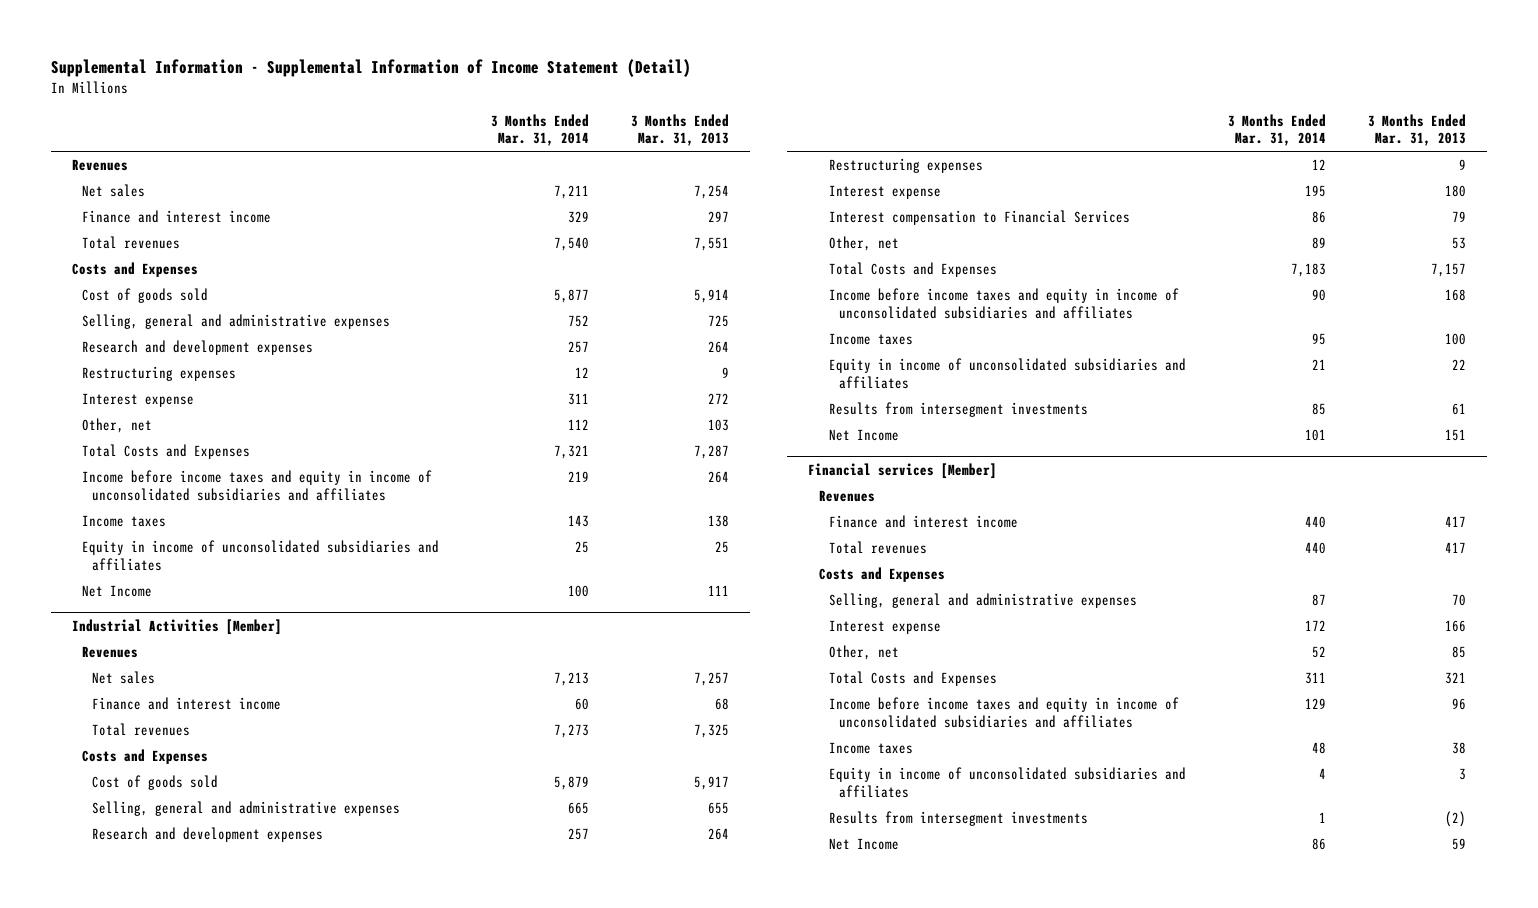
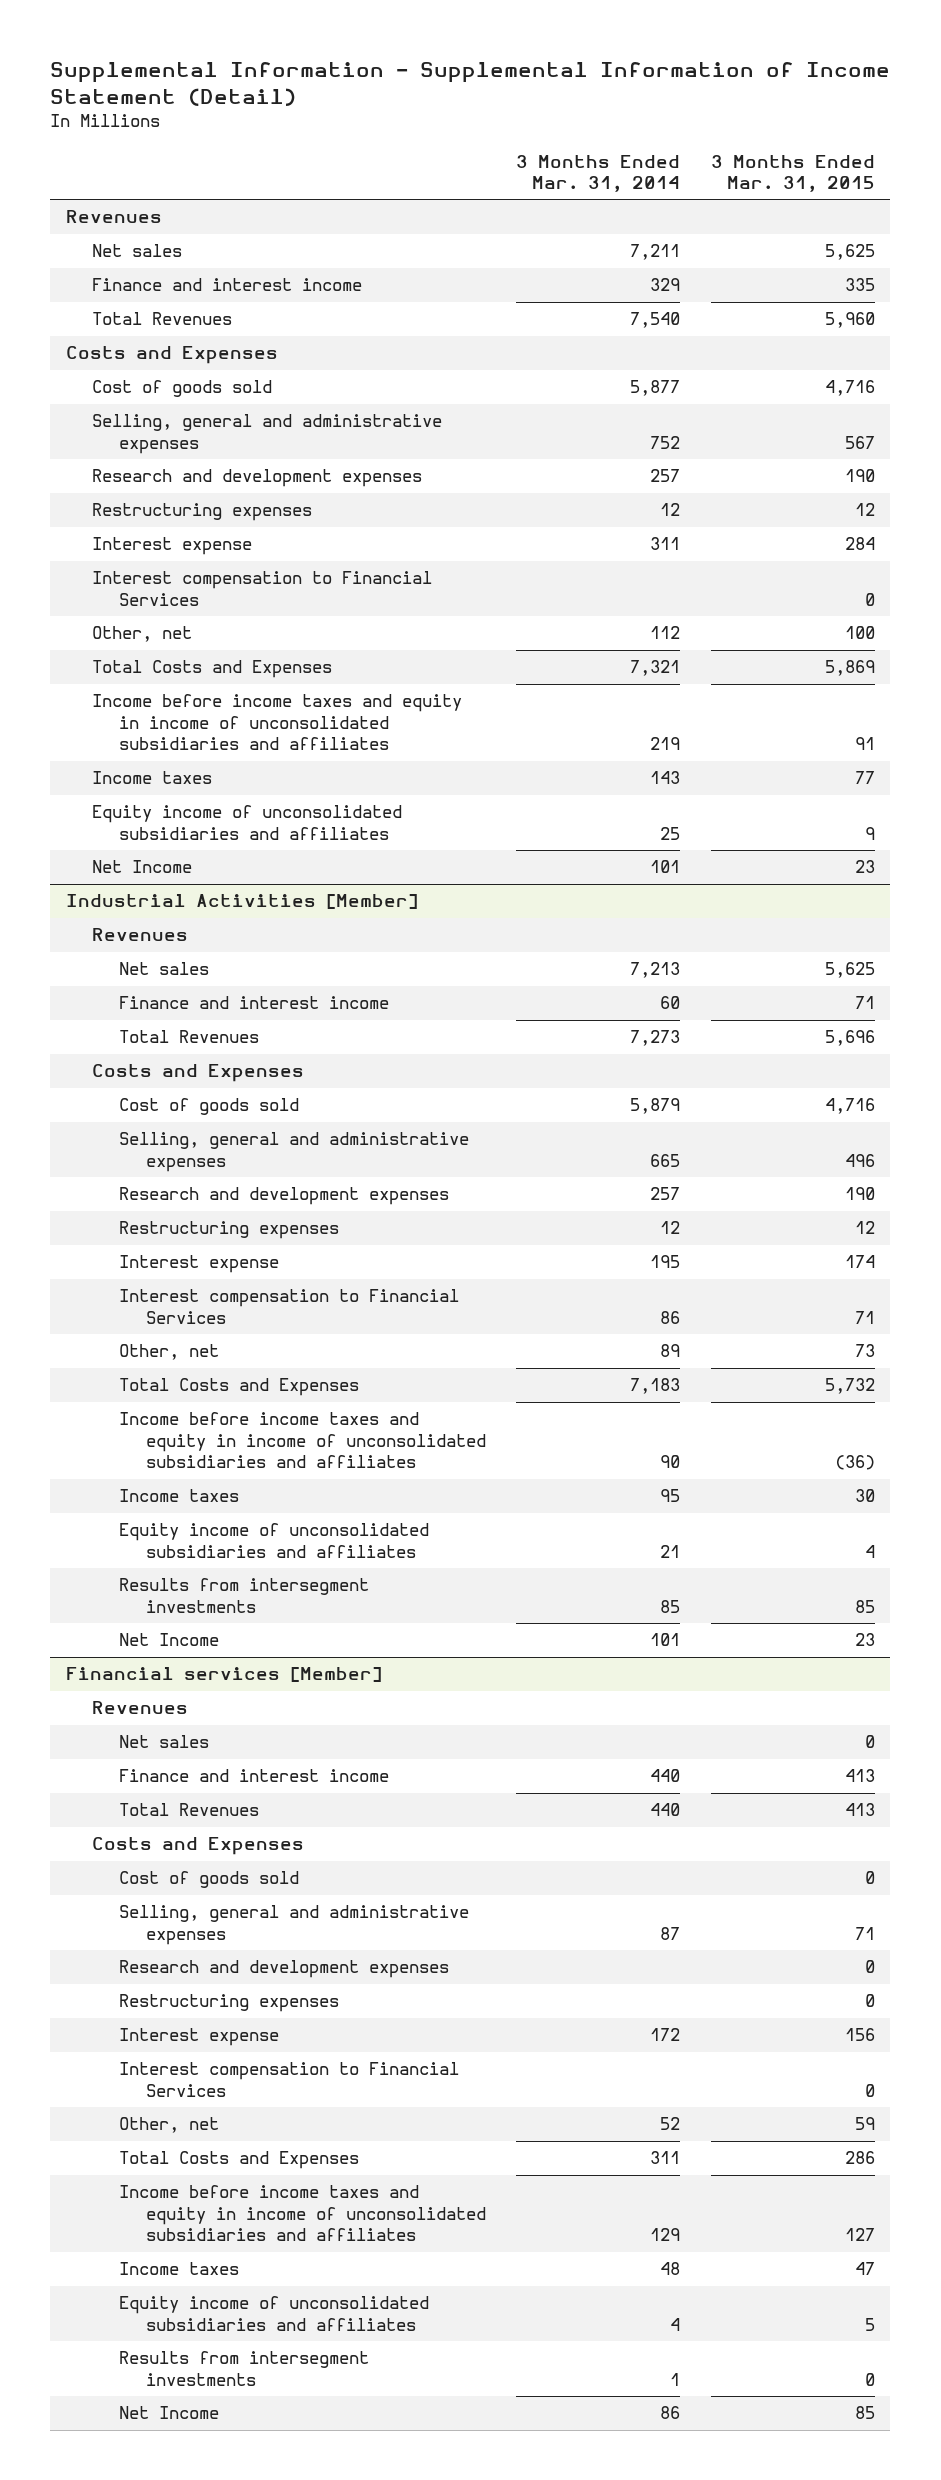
- | 3 Months Ended Mar. 31, 2014 | 3 Months Ended Mar. 31, 2013
+ | 3 Months Ended Mar. 31, 2014 | 3 Months Ended Mar. 31, 2015
- Total revenues | 7,540 | 7,551
+ Total Revenues | 7,540 | 5,960
+ Interest compensation to Financial Services | | 0
- Equity in income of unconsolidated subsidiaries and affiliates | 25 | 25
- Net Income | 100 | 111
+ Equity income of unconsolidated subsidiaries and affiliates | 25 | 9
+ Net Income | 101 | 23
@ Industrial Activities [Member]
- Total revenues | 7,273 | 7,325
+ Total Revenues | 7,273 | 5,696
- Equity in income of unconsolidated subsidiaries and affiliates | 21 | 22
+ Equity income of unconsolidated subsidiaries and affiliates | 21 | 4
@ Financial services [Member]
+ Net sales | | 0
- Total revenues | 440 | 417
+ Total Revenues | 440 | 413
+ Cost of goods sold | | 0
+ Research and development expenses | | 0
+ Restructuring expenses | | 0
+ Interest compensation to Financial Services | | 0
- Equity in income of unconsolidated subsidiaries and affiliates | 4 | 3
+ Equity income of unconsolidated subsidiaries and affiliates | 4 | 5

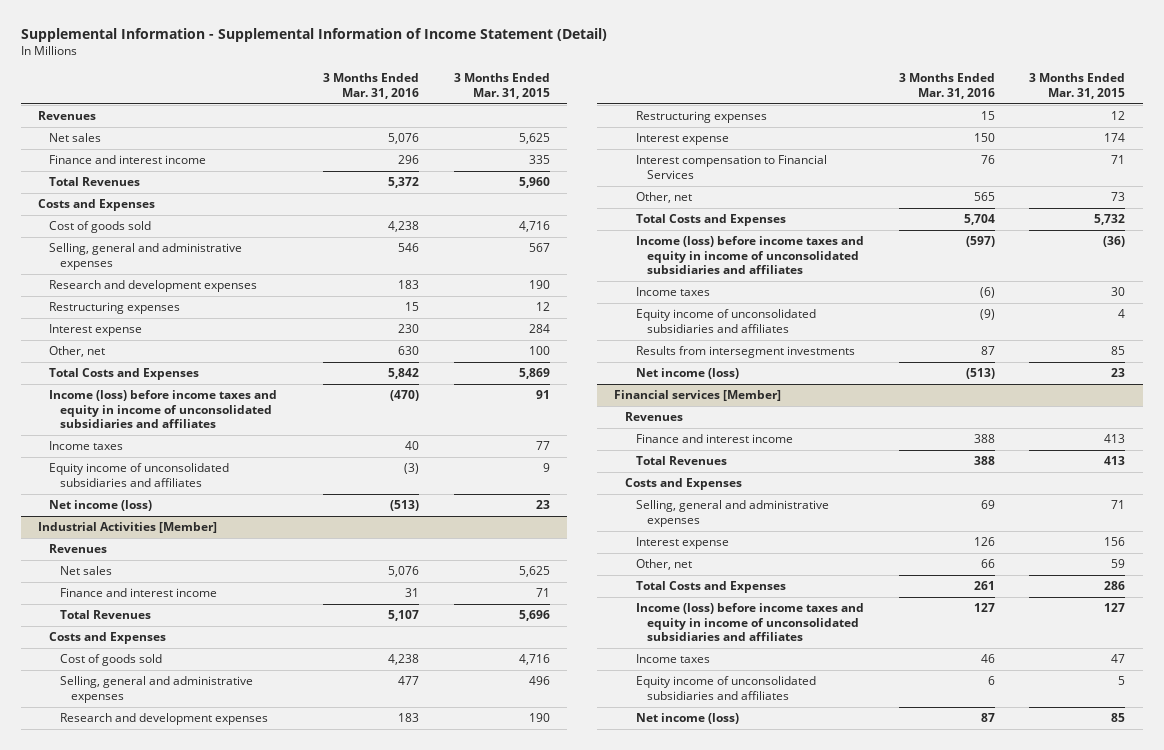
- | 3 Months Ended Mar. 31, 2014 | 3 Months Ended Mar. 31, 2015
+ | 3 Months Ended Mar. 31, 2016 | 3 Months Ended Mar. 31, 2015
- Interest compensation to Financial Services | | 0
- Income before income taxes and equity in income of unconsolidated subsidiaries and affiliates | 219 | 91
+ Income (loss) before income taxes and equity in income of unconsolidated subsidiaries and affiliates | (470) | 91
- Net Income | 101 | 23
+ Net income (loss) | (513) | 23
@ Industrial Activities [Member]
- Income before income taxes and equity in income of unconsolidated subsidiaries and affiliates | 90 | (36)
+ Income (loss) before income taxes and equity in income of unconsolidated subsidiaries and affiliates | (597) | (36)
- Net Income | 101 | 23
+ Net income (loss) | (513) | 23
@ Financial services [Member]
- Net sales | | 0
- Cost of goods sold | | 0
- Research and development expenses | | 0
- Restructuring expenses | | 0
- Interest compensation to Financial Services | | 0
- Income before income taxes and equity in income of unconsolidated subsidiaries and affiliates | 129 | 127
+ Income (loss) before income taxes and equity in income of unconsolidated subsidiaries and affiliates | 127 | 127
- Results from intersegment investments | 1 | 0
- Net Income | 86 | 85
+ Net income (loss) | 87 | 85

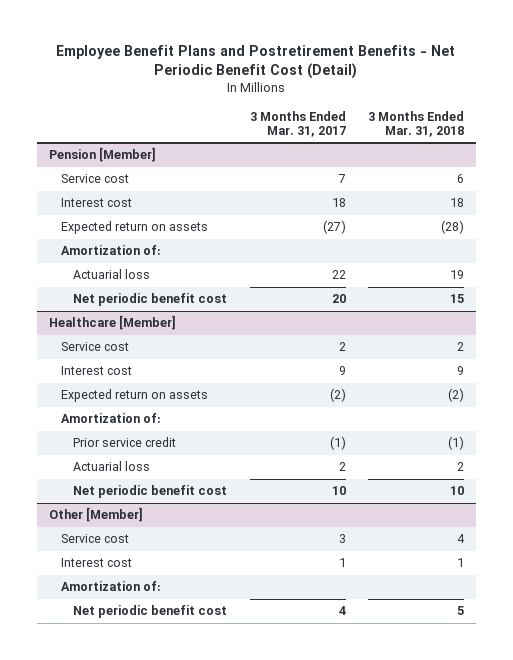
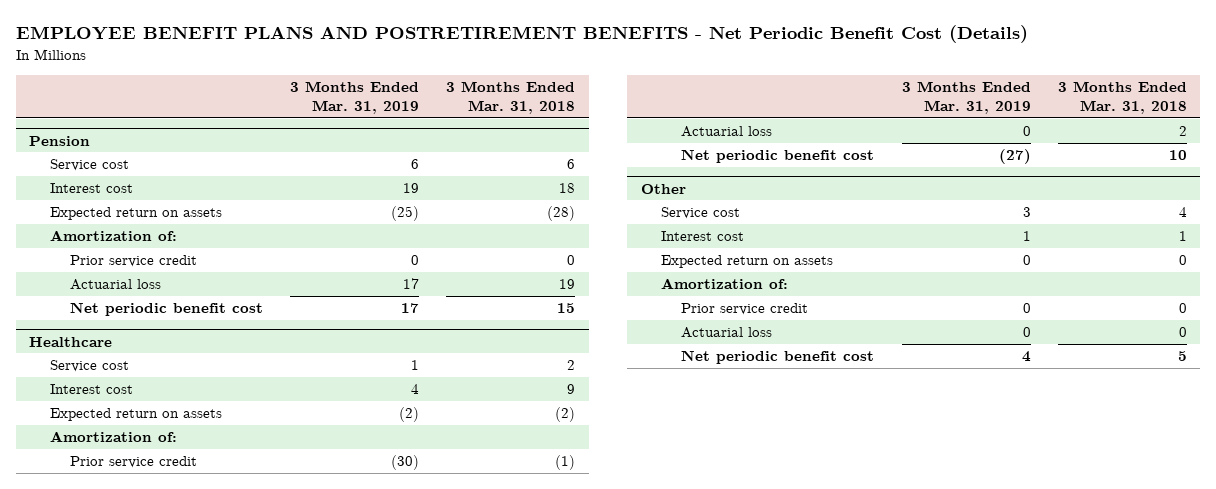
- Employee Benefit Plans and Postretirement Benefits - Net Periodic Benefit Cost (Detail)
+ EMPLOYEE BENEFIT PLANS AND POSTRETIREMENT BENEFITS - Net Periodic Benefit Cost (Details)
- | 3 Months Ended Mar. 31, 2017 | 3 Months Ended Mar. 31, 2018
+ | 3 Months Ended Mar. 31, 2019 | 3 Months Ended Mar. 31, 2018
- Pension [Member]
+ Pension
+ Prior service credit | 0 | 0
- Healthcare [Member]
+ Healthcare
- Other [Member]
+ Other
+ Expected return on assets | 0 | 0
+ Prior service credit | 0 | 0
+ Actuarial loss | 0 | 0

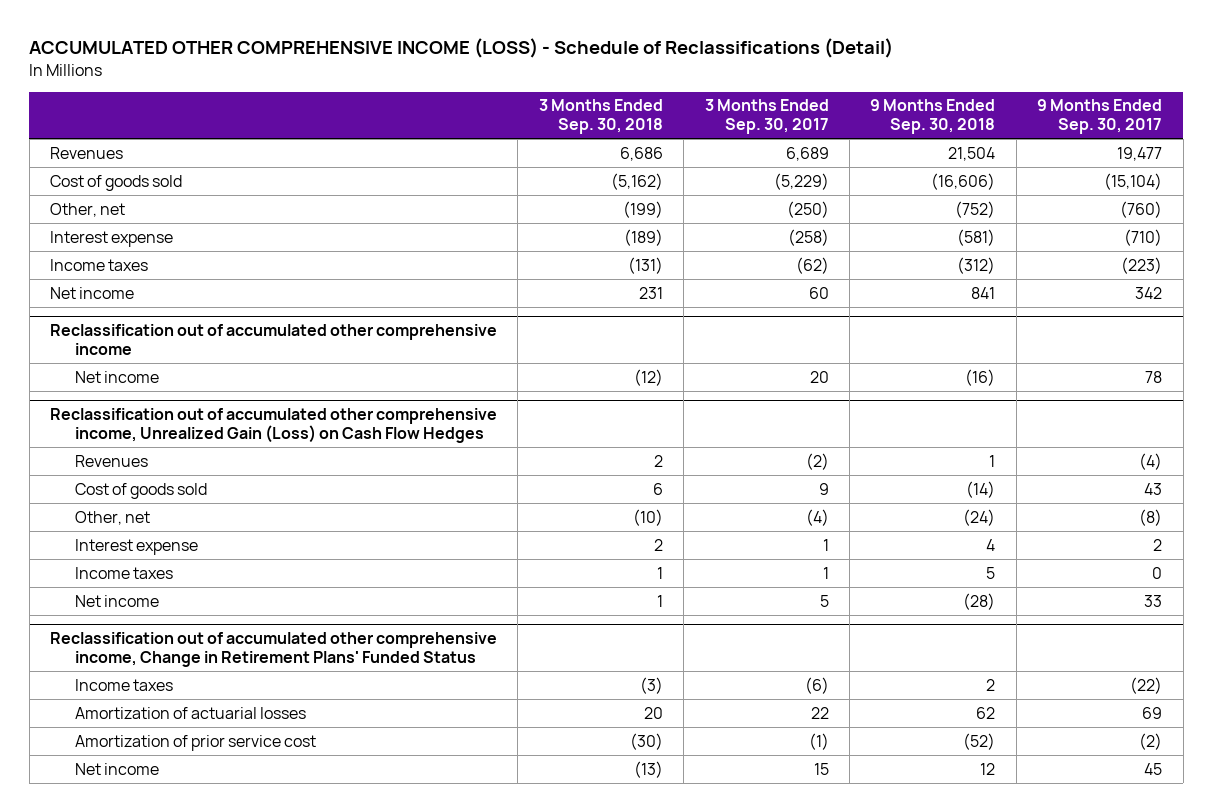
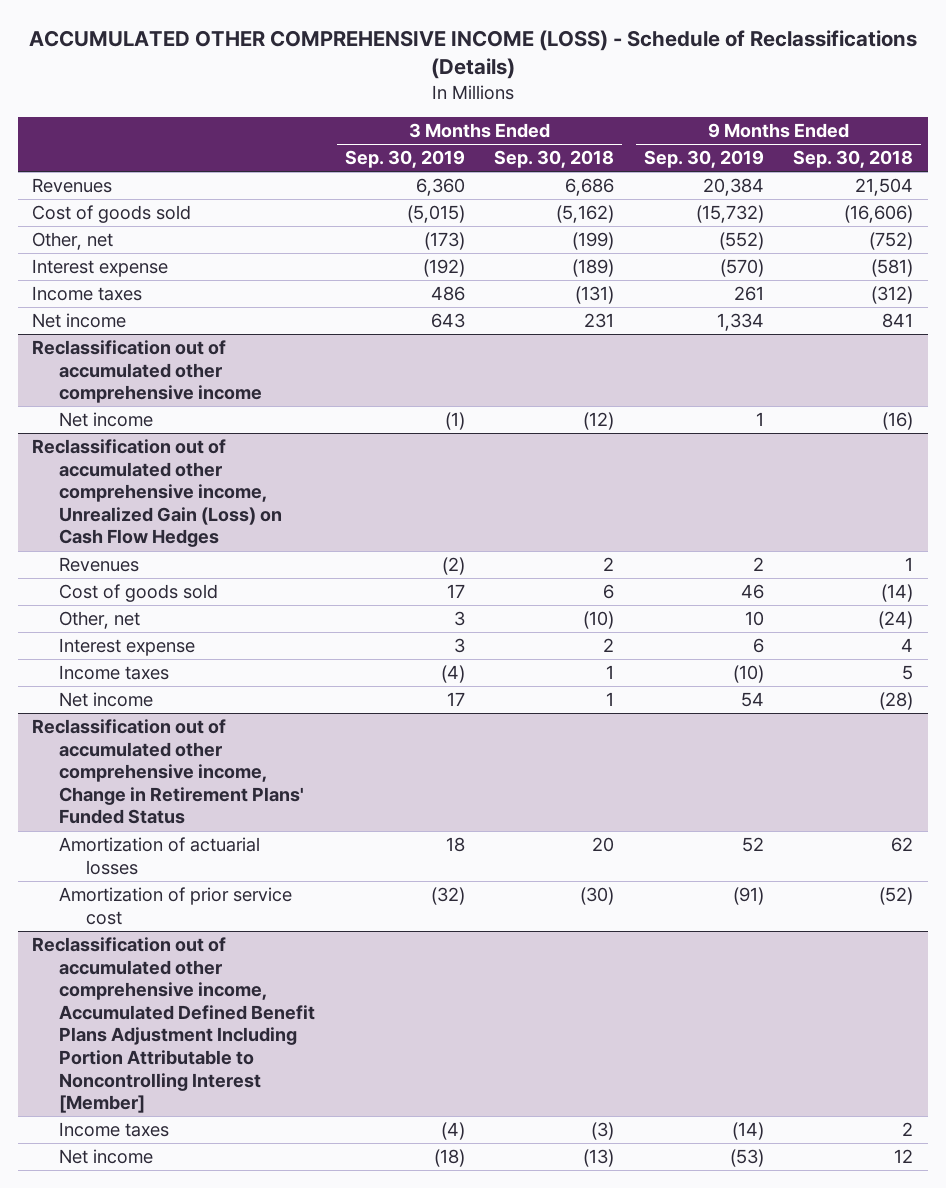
- ACCUMULATED OTHER COMPREHENSIVE INCOME (LOSS) - Schedule of Reclassifications (Detail)
+ ACCUMULATED OTHER COMPREHENSIVE INCOME (LOSS) - Schedule of Reclassifications (Details)
- | 3 Months Ended Sep. 30, 2018 | 3 Months Ended Sep. 30, 2017 | 9 Months Ended Sep. 30, 2018 | 9 Months Ended Sep. 30, 2017
+ | 3 Months Ended Sep. 30, 2019 | 3 Months Ended Sep. 30, 2018 | 9 Months Ended Sep. 30, 2019 | 9 Months Ended Sep. 30, 2018
@ Reclassification out of accumulated other comprehensive income, Change in Retirement Plans' Funded Status
- Income taxes | (3) | (6) | 2 | (22)
+ Reclassification out of accumulated other comprehensive income, Accumulated Defined Benefit Plans Adjustment Including Portion Attributable to Noncontrolling Interest [Member]
+ Income taxes | (4) | (3) | (14) | 2

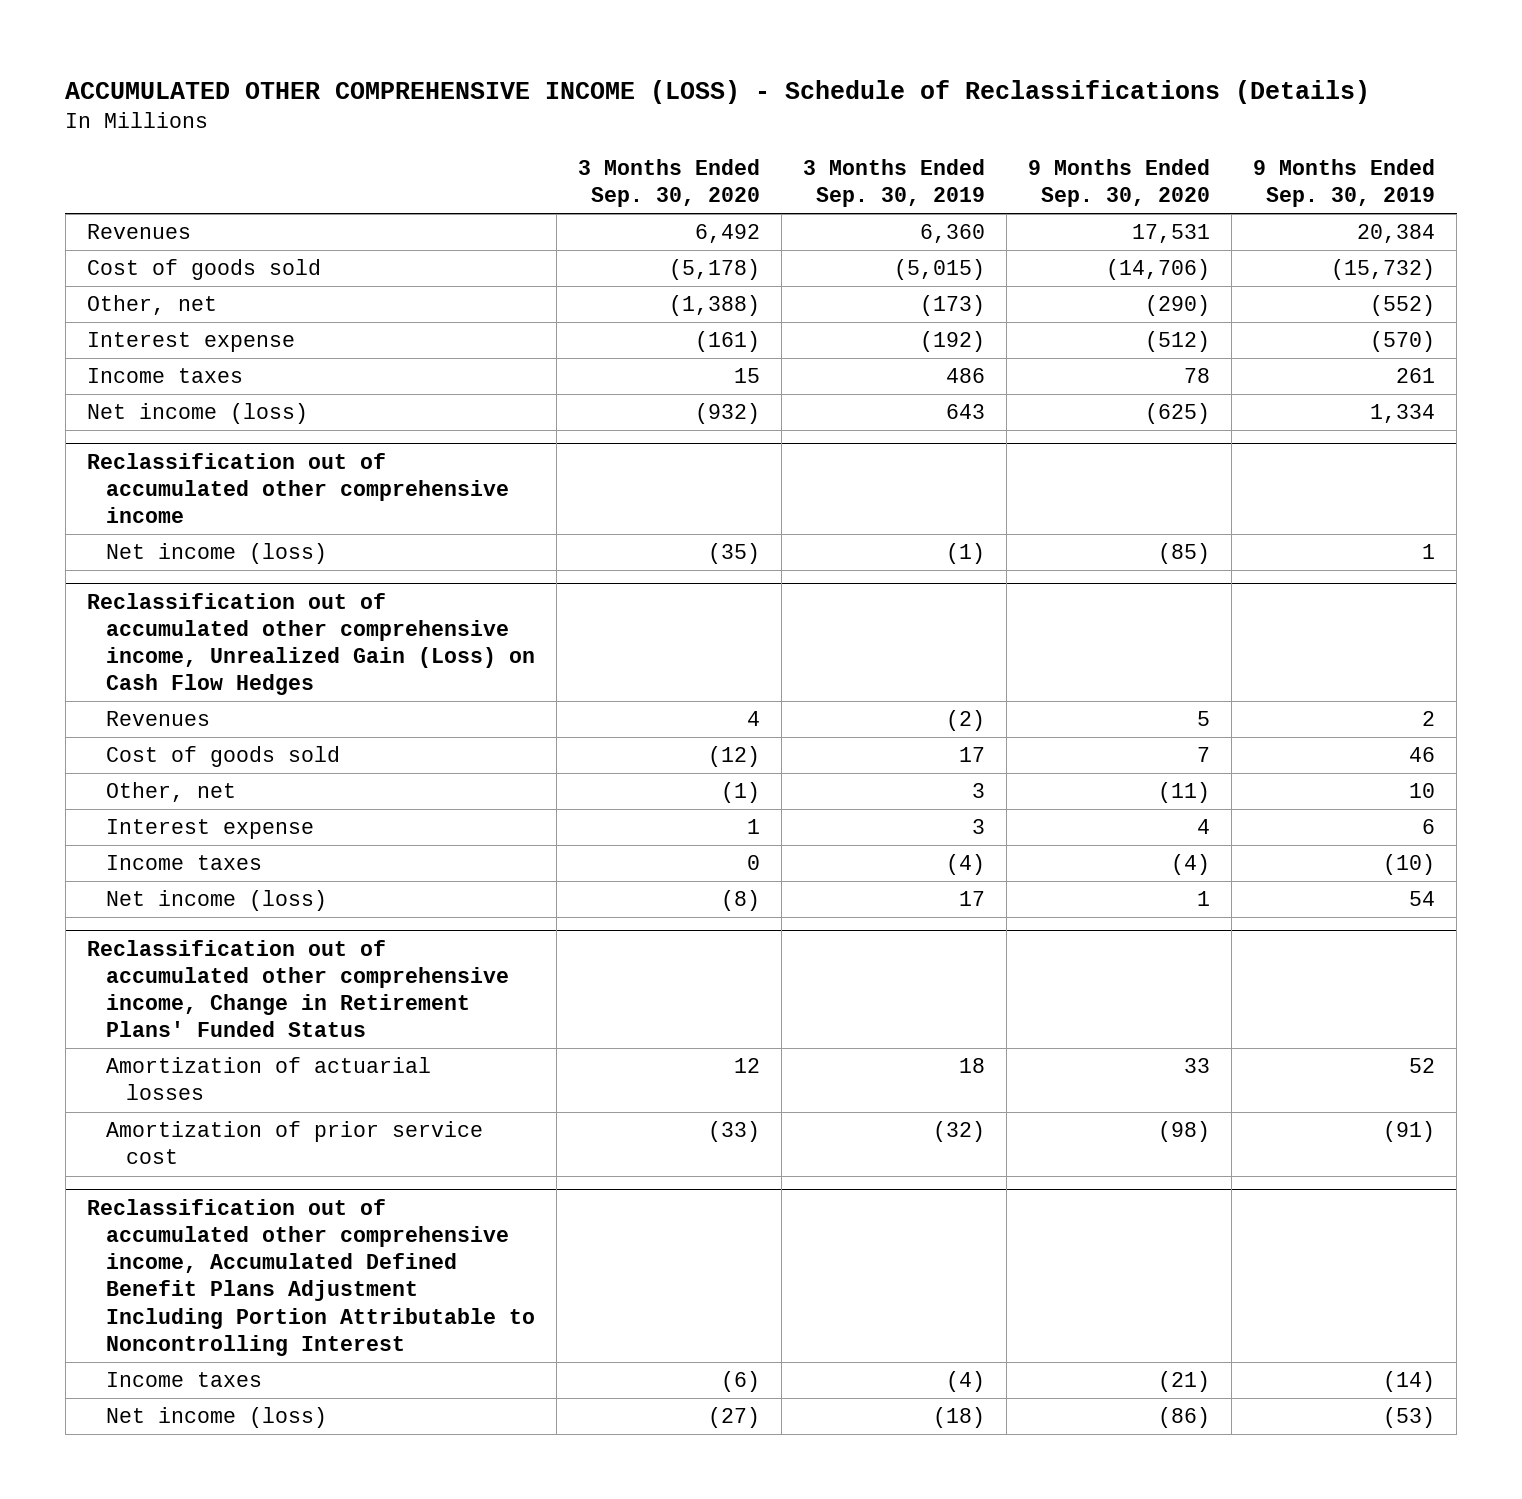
- | 3 Months Ended Sep. 30, 2019 | 3 Months Ended Sep. 30, 2018 | 9 Months Ended Sep. 30, 2019 | 9 Months Ended Sep. 30, 2018
+ | 3 Months Ended Sep. 30, 2020 | 3 Months Ended Sep. 30, 2019 | 9 Months Ended Sep. 30, 2020 | 9 Months Ended Sep. 30, 2019
- Net income | 643 | 231 | 1,334 | 841
+ Net income (loss) | (932) | 643 | (625) | 1,334
@ Reclassification out of accumulated other comprehensive income
- Net income | (1) | (12) | 1 | (16)
+ Net income (loss) | (35) | (1) | (85) | 1
@ Reclassification out of accumulated other comprehensive income, Unrealized Gain (Loss) on Cash Flow Hedges
- Net income | 17 | 1 | 54 | (28)
+ Net income (loss) | (8) | 17 | 1 | 54
- Reclassification out of accumulated other comprehensive income, Accumulated Defined Benefit Plans Adjustment Including Portion Attributable to Noncontrolling Interest [Member]
+ Reclassification out of accumulated other comprehensive income, Accumulated Defined Benefit Plans Adjustment Including Portion Attributable to Noncontrolling Interest
- Net income | (18) | (13) | (53) | 12
+ Net income (loss) | (27) | (18) | (86) | (53)

